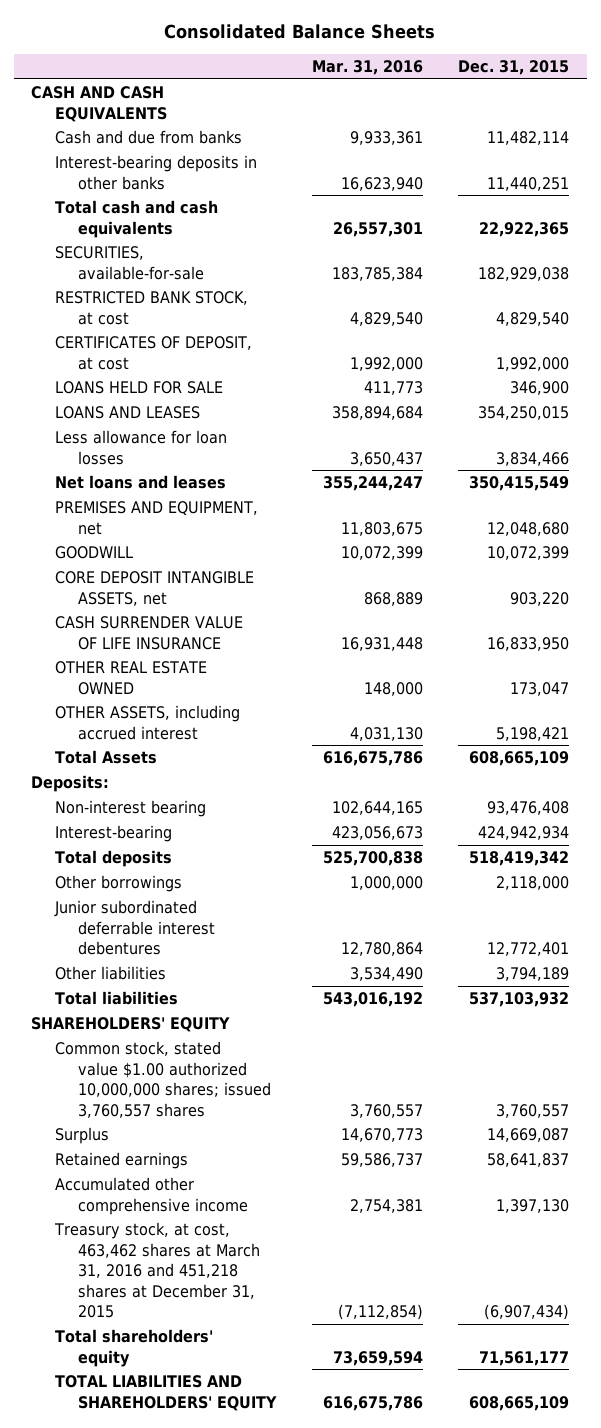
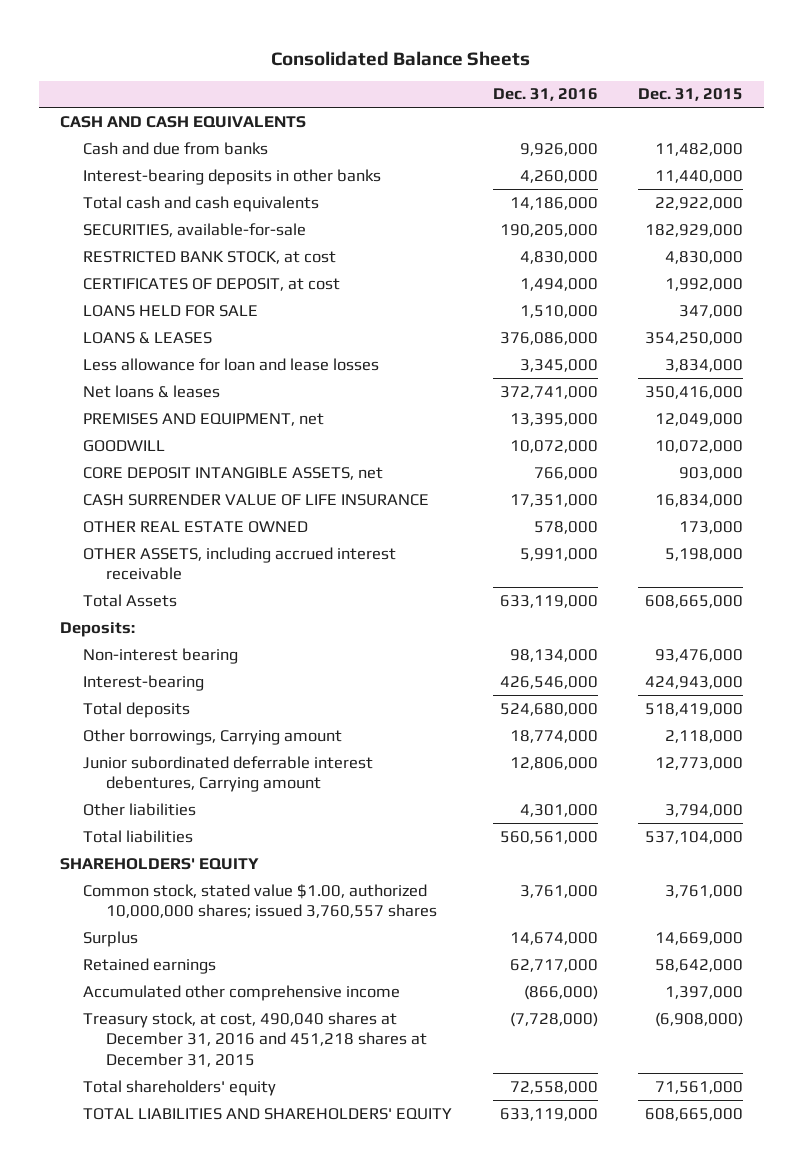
- | Mar. 31, 2016 | Dec. 31, 2015
+ | Dec. 31, 2016 | Dec. 31, 2015
- Cash and due from banks | 9,933,361 | 11,482,114
- Interest-bearing deposits in other banks | 16,623,940 | 11,440,251
- Total cash and cash equivalents | 26,557,301 | 22,922,365
- SECURITIES, available-for-sale | 183,785,384 | 182,929,038
- RESTRICTED BANK STOCK, at cost | 4,829,540 | 4,829,540
+ Cash and due from banks | 9,926,000 | 11,482,000
+ Interest-bearing deposits in other banks | 4,260,000 | 11,440,000
+ Total cash and cash equivalents | 14,186,000 | 22,922,000
+ SECURITIES, available-for-sale | 190,205,000 | 182,929,000
+ RESTRICTED BANK STOCK, at cost | 4,830,000 | 4,830,000
- LOANS HELD FOR SALE | 411,773 | 346,900
- LOANS AND LEASES | 358,894,684 | 354,250,015
- Less allowance for loan losses | 3,650,437 | 3,834,466
- Net loans and leases | 355,244,247 | 350,415,549
- PREMISES AND EQUIPMENT, net | 11,803,675 | 12,048,680
- GOODWILL | 10,072,399 | 10,072,399
- CORE DEPOSIT INTANGIBLE ASSETS, net | 868,889 | 903,220
- CASH SURRENDER VALUE OF LIFE INSURANCE | 16,931,448 | 16,833,950
- OTHER REAL ESTATE OWNED | 148,000 | 173,047
- OTHER ASSETS, including accrued interest | 4,031,130 | 5,198,421
- Total Assets | 616,675,786 | 608,665,109
+ LOANS HELD FOR SALE | 1,510,000 | 347,000
+ LOANS & LEASES | 376,086,000 | 354,250,000
+ Less allowance for loan and lease losses | 3,345,000 | 3,834,000
+ Net loans & leases | 372,741,000 | 350,416,000
+ PREMISES AND EQUIPMENT, net | 13,395,000 | 12,049,000
+ GOODWILL | 10,072,000 | 10,072,000
+ CORE DEPOSIT INTANGIBLE ASSETS, net | 766,000 | 903,000
+ CASH SURRENDER VALUE OF LIFE INSURANCE | 17,351,000 | 16,834,000
+ OTHER REAL ESTATE OWNED | 578,000 | 173,000
+ OTHER ASSETS, including accrued interest receivable | 5,991,000 | 5,198,000
+ Total Assets | 633,119,000 | 608,665,000
- Non-interest bearing | 102,644,165 | 93,476,408
- Interest-bearing | 423,056,673 | 424,942,934
- Total deposits | 525,700,838 | 518,419,342
- Other borrowings | 1,000,000 | 2,118,000
- Junior subordinated deferrable interest debentures | 12,780,864 | 12,772,401
- Other liabilities | 3,534,490 | 3,794,189
- Total liabilities | 543,016,192 | 537,103,932
+ Non-interest bearing | 98,134,000 | 93,476,000
+ Interest-bearing | 426,546,000 | 424,943,000
+ Total deposits | 524,680,000 | 518,419,000
+ Other borrowings, Carrying amount | 18,774,000 | 2,118,000
+ Junior subordinated deferrable interest debentures, Carrying amount | 12,806,000 | 12,773,000
+ Other liabilities | 4,301,000 | 3,794,000
+ Total liabilities | 560,561,000 | 537,104,000
- Common stock, stated value $1.00 authorized 10,000,000 shares; issued 3,760,557 shares | 3,760,557 | 3,760,557
- Surplus | 14,670,773 | 14,669,087
- Retained earnings | 59,586,737 | 58,641,837
- Accumulated other comprehensive income | 2,754,381 | 1,397,130
- Treasury stock, at cost, 463,462 shares at March 31, 2016 and 451,218 shares at December 31, 2015 | (7,112,854) | (6,907,434)
- Total shareholders' equity | 73,659,594 | 71,561,177
- TOTAL LIABILITIES AND SHAREHOLDERS' EQUITY | 616,675,786 | 608,665,109
+ Common stock, stated value $1.00, authorized 10,000,000 shares; issued 3,760,557 shares | 3,761,000 | 3,761,000
+ Surplus | 14,674,000 | 14,669,000
+ Retained earnings | 62,717,000 | 58,642,000
+ Accumulated other comprehensive income | (866,000) | 1,397,000
+ Treasury stock, at cost, 490,040 shares at December 31, 2016 and 451,218 shares at December 31, 2015 | (7,728,000) | (6,908,000)
+ Total shareholders' equity | 72,558,000 | 71,561,000
+ TOTAL LIABILITIES AND SHAREHOLDERS' EQUITY | 633,119,000 | 608,665,000

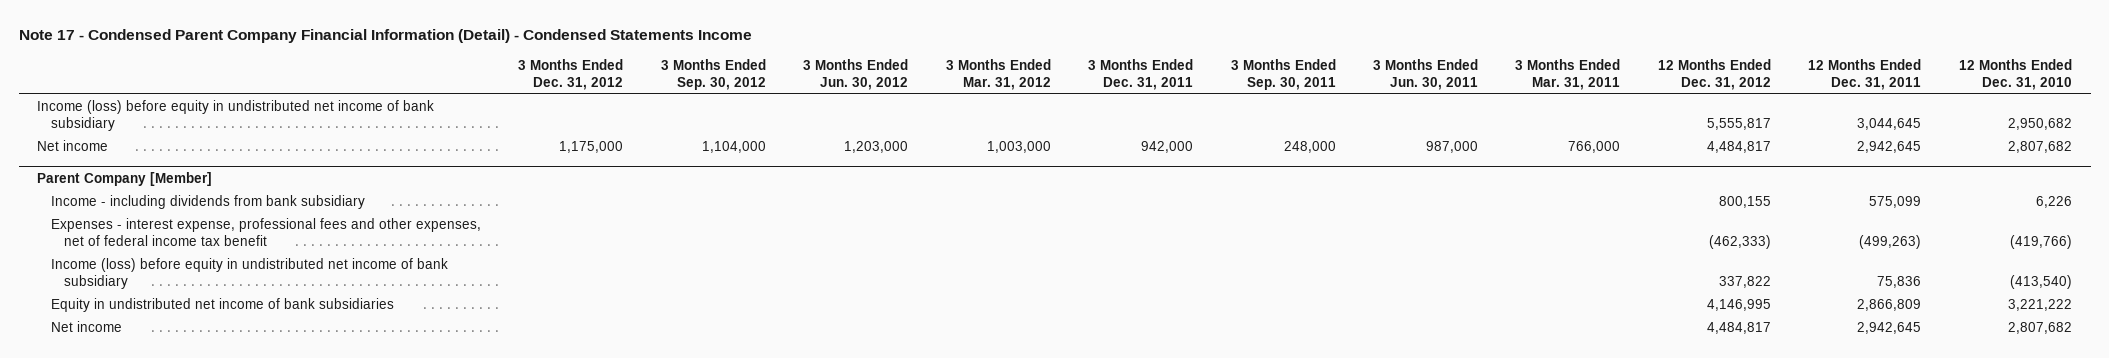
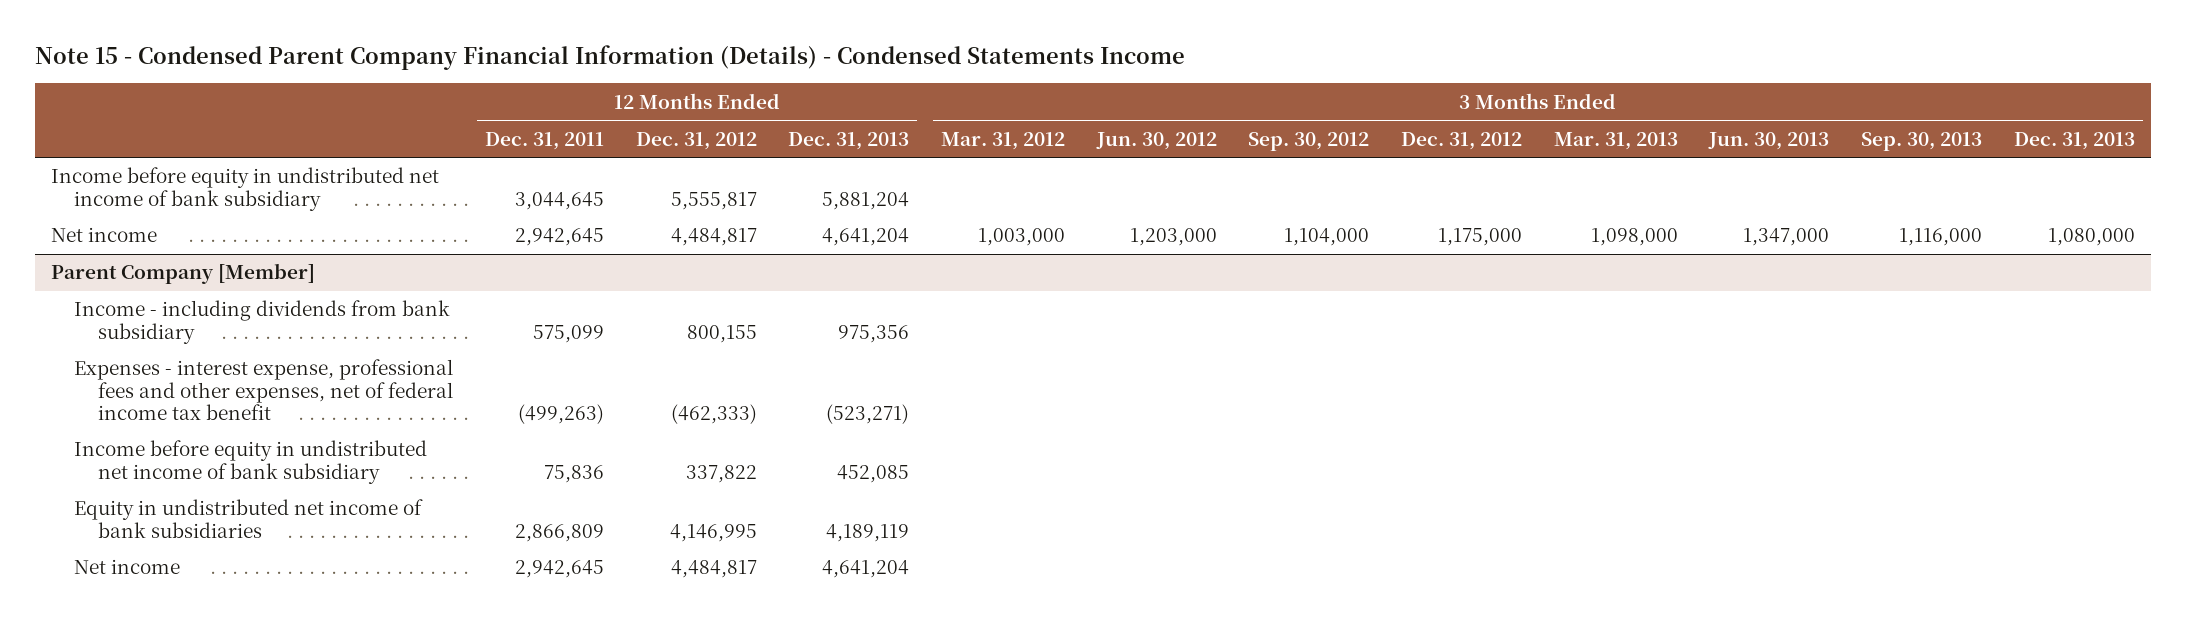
- Note 17 - Condensed Parent Company Financial Information (Detail) - Condensed Statements Income
+ Note 15 - Condensed Parent Company Financial Information (Details) - Condensed Statements Income
- | 3 Months Ended Dec. 31, 2012 | 3 Months Ended Sep. 30, 2012 | 3 Months Ended Jun. 30, 2012 | 3 Months Ended Mar. 31, 2012 | 3 Months Ended Dec. 31, 2011 | 3 Months Ended Sep. 30, 2011 | 3 Months Ended Jun. 30, 2011 | 3 Months Ended Mar. 31, 2011 | 12 Months Ended Dec. 31, 2012 | 12 Months Ended Dec. 31, 2011 | 12 Months Ended Dec. 31, 2010
+ | 12 Months Ended Dec. 31, 2011 | 12 Months Ended Dec. 31, 2012 | 12 Months Ended Dec. 31, 2013 | 3 Months Ended Mar. 31, 2012 | 3 Months Ended Jun. 30, 2012 | 3 Months Ended Sep. 30, 2012 | 3 Months Ended Dec. 31, 2012 | 3 Months Ended Mar. 31, 2013 | 3 Months Ended Jun. 30, 2013 | 3 Months Ended Sep. 30, 2013 | 3 Months Ended Dec. 31, 2013
- Income (loss) before equity in undistributed net income of bank subsidiary | | | | | | | | | 5,555,817 | 3,044,645 | 2,950,682
+ Income before equity in undistributed net income of bank subsidiary | 3,044,645 | 5,555,817 | 5,881,204 | | | | | | | |
@ Parent Company [Member]
- Income (loss) before equity in undistributed net income of bank subsidiary | | | | | | | | | 337,822 | 75,836 | (413,540)
+ Income before equity in undistributed net income of bank subsidiary | 75,836 | 337,822 | 452,085 | | | | | | | |

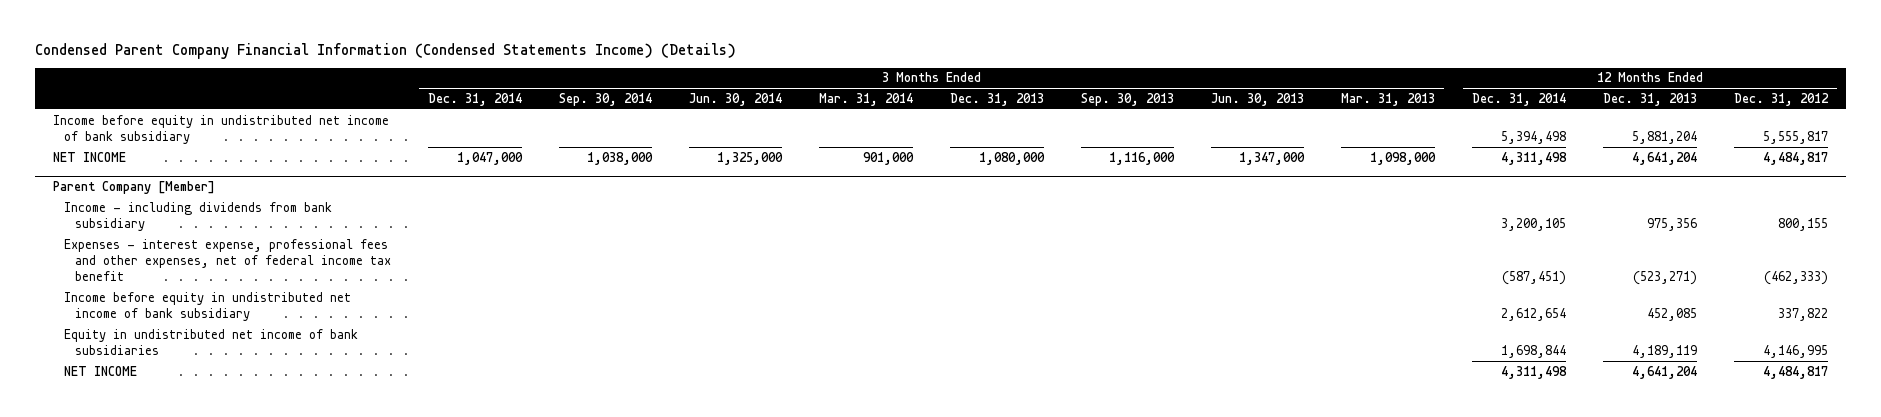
- Note 15 - Condensed Parent Company Financial Information (Details) - Condensed Statements Income
+ Condensed Parent Company Financial Information (Condensed Statements Income) (Details)
- | 12 Months Ended Dec. 31, 2011 | 12 Months Ended Dec. 31, 2012 | 12 Months Ended Dec. 31, 2013 | 3 Months Ended Mar. 31, 2012 | 3 Months Ended Jun. 30, 2012 | 3 Months Ended Sep. 30, 2012 | 3 Months Ended Dec. 31, 2012 | 3 Months Ended Mar. 31, 2013 | 3 Months Ended Jun. 30, 2013 | 3 Months Ended Sep. 30, 2013 | 3 Months Ended Dec. 31, 2013
+ | 3 Months Ended Dec. 31, 2014 | 3 Months Ended Sep. 30, 2014 | 3 Months Ended Jun. 30, 2014 | 3 Months Ended Mar. 31, 2014 | 3 Months Ended Dec. 31, 2013 | 3 Months Ended Sep. 30, 2013 | 3 Months Ended Jun. 30, 2013 | 3 Months Ended Mar. 31, 2013 | 12 Months Ended Dec. 31, 2014 | 12 Months Ended Dec. 31, 2013 | 12 Months Ended Dec. 31, 2012
- Net income | 2,942,645 | 4,484,817 | 4,641,204 | 1,003,000 | 1,203,000 | 1,104,000 | 1,175,000 | 1,098,000 | 1,347,000 | 1,116,000 | 1,080,000
+ NET INCOME | 1,047,000 | 1,038,000 | 1,325,000 | 901,000 | 1,080,000 | 1,116,000 | 1,347,000 | 1,098,000 | 4,311,498 | 4,641,204 | 4,484,817
@ Parent Company [Member]
- Net income | 2,942,645 | 4,484,817 | 4,641,204 | | | | | | | |
+ NET INCOME | | | | | | | | | 4,311,498 | 4,641,204 | 4,484,817

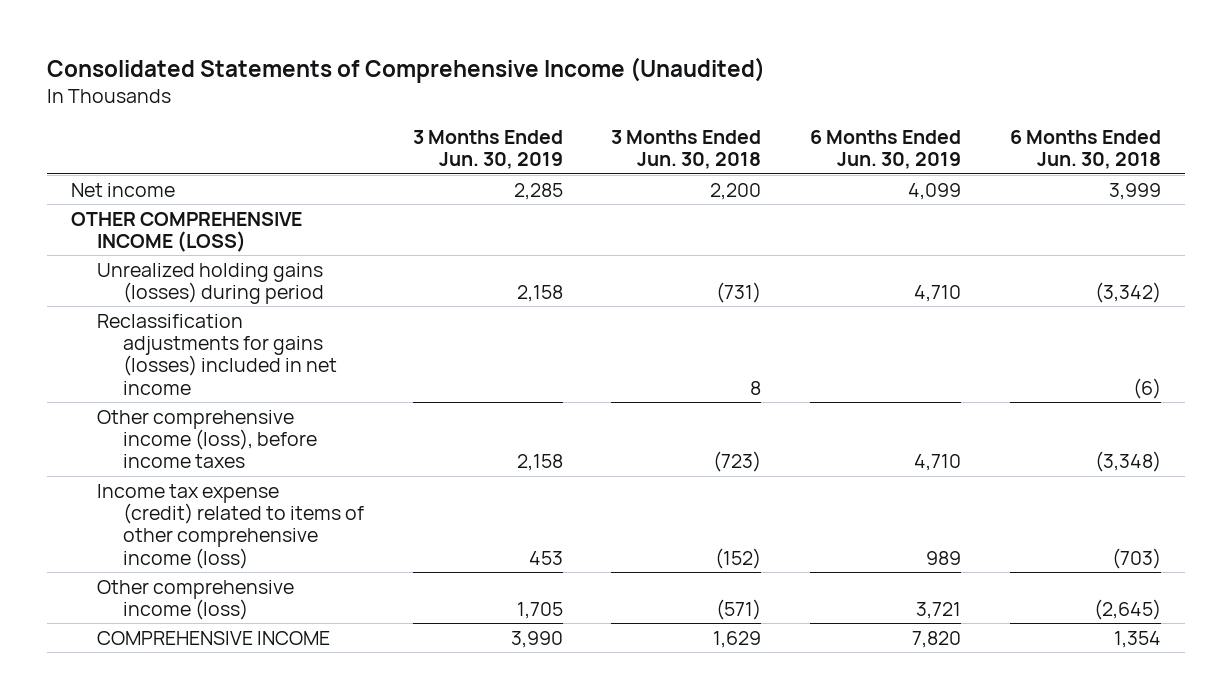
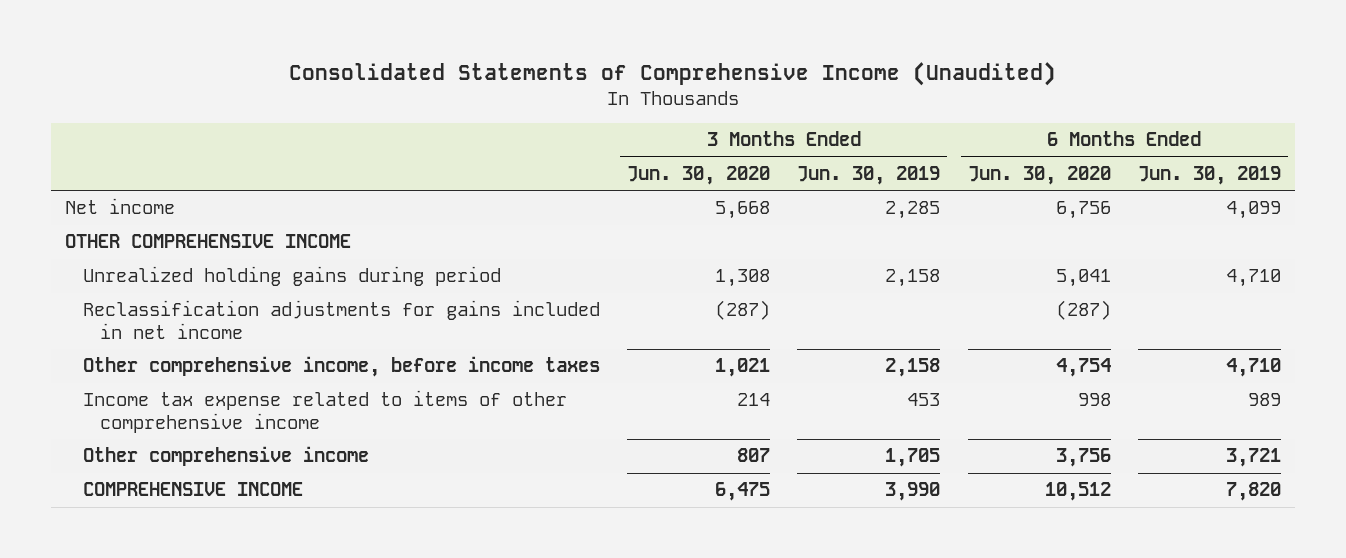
- | 3 Months Ended Jun. 30, 2019 | 3 Months Ended Jun. 30, 2018 | 6 Months Ended Jun. 30, 2019 | 6 Months Ended Jun. 30, 2018
+ | 3 Months Ended Jun. 30, 2020 | 3 Months Ended Jun. 30, 2019 | 6 Months Ended Jun. 30, 2020 | 6 Months Ended Jun. 30, 2019
- OTHER COMPREHENSIVE INCOME (LOSS)
- Unrealized holding gains (losses) during period | 2,158 | (731) | 4,710 | (3,342)
- Reclassification adjustments for gains (losses) included in net income | | 8 | | (6)
- Other comprehensive income (loss), before income taxes | 2,158 | (723) | 4,710 | (3,348)
- Income tax expense (credit) related to items of other comprehensive income (loss) | 453 | (152) | 989 | (703)
- Other comprehensive income (loss) | 1,705 | (571) | 3,721 | (2,645)
+ OTHER COMPREHENSIVE INCOME
+ Unrealized holding gains during period | 1,308 | 2,158 | 5,041 | 4,710
+ Reclassification adjustments for gains included in net income | (287) | | (287) |
+ Other comprehensive income, before income taxes | 1,021 | 2,158 | 4,754 | 4,710
+ Income tax expense related to items of other comprehensive income | 214 | 453 | 998 | 989
+ Other comprehensive income | 807 | 1,705 | 3,756 | 3,721

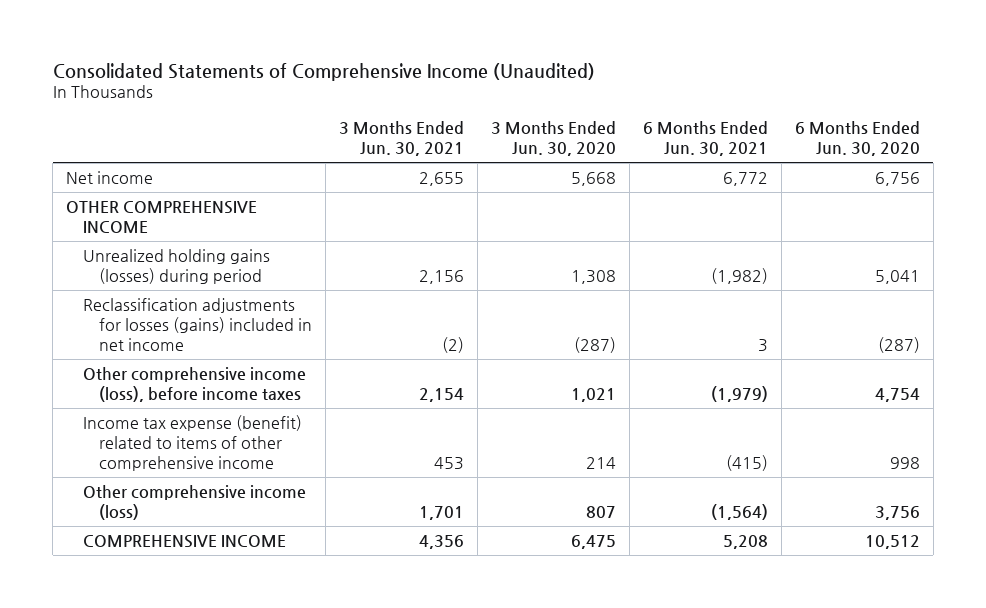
- | 3 Months Ended Jun. 30, 2020 | 3 Months Ended Jun. 30, 2019 | 6 Months Ended Jun. 30, 2020 | 6 Months Ended Jun. 30, 2019
+ | 3 Months Ended Jun. 30, 2021 | 3 Months Ended Jun. 30, 2020 | 6 Months Ended Jun. 30, 2021 | 6 Months Ended Jun. 30, 2020
- Unrealized holding gains during period | 1,308 | 2,158 | 5,041 | 4,710
- Reclassification adjustments for gains included in net income | (287) | | (287) |
- Other comprehensive income, before income taxes | 1,021 | 2,158 | 4,754 | 4,710
- Income tax expense related to items of other comprehensive income | 214 | 453 | 998 | 989
- Other comprehensive income | 807 | 1,705 | 3,756 | 3,721
+ Unrealized holding gains (losses) during period | 2,156 | 1,308 | (1,982) | 5,041
+ Reclassification adjustments for losses (gains) included in net income | (2) | (287) | 3 | (287)
+ Other comprehensive income (loss), before income taxes | 2,154 | 1,021 | (1,979) | 4,754
+ Income tax expense (benefit) related to items of other comprehensive income | 453 | 214 | (415) | 998
+ Other comprehensive income (loss) | 1,701 | 807 | (1,564) | 3,756

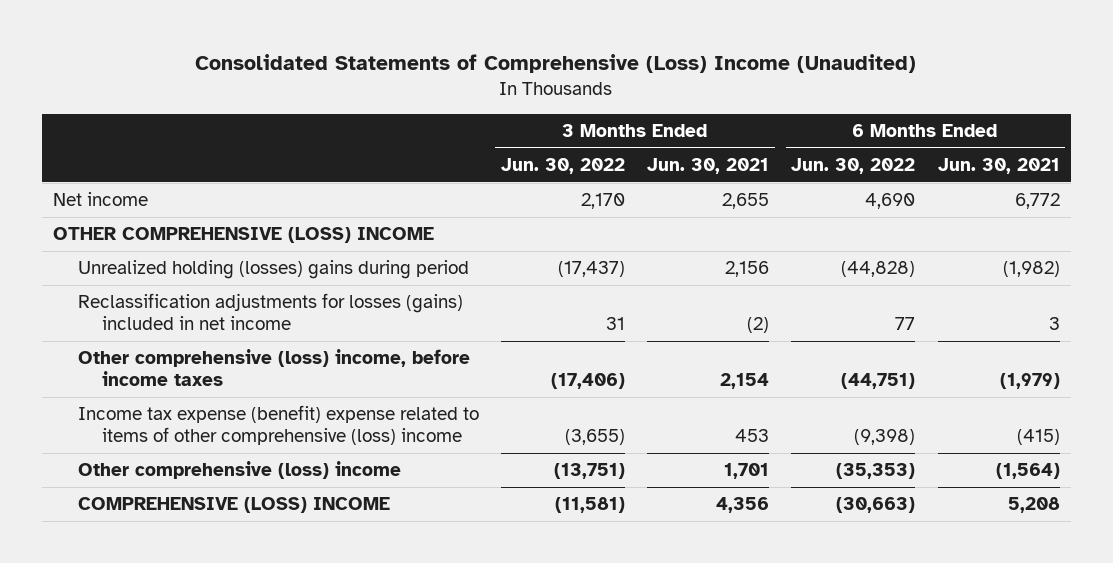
- Consolidated Statements of Comprehensive Income (Unaudited)
+ Consolidated Statements of Comprehensive (Loss) Income (Unaudited)
- | 3 Months Ended Jun. 30, 2021 | 3 Months Ended Jun. 30, 2020 | 6 Months Ended Jun. 30, 2021 | 6 Months Ended Jun. 30, 2020
+ | 3 Months Ended Jun. 30, 2022 | 3 Months Ended Jun. 30, 2021 | 6 Months Ended Jun. 30, 2022 | 6 Months Ended Jun. 30, 2021
- OTHER COMPREHENSIVE INCOME
- Unrealized holding gains (losses) during period | 2,156 | 1,308 | (1,982) | 5,041
+ OTHER COMPREHENSIVE (LOSS) INCOME
+ Unrealized holding (losses) gains during period | (17,437) | 2,156 | (44,828) | (1,982)
- Other comprehensive income (loss), before income taxes | 2,154 | 1,021 | (1,979) | 4,754
- Income tax expense (benefit) related to items of other comprehensive income | 453 | 214 | (415) | 998
- Other comprehensive income (loss) | 1,701 | 807 | (1,564) | 3,756
- COMPREHENSIVE INCOME | 4,356 | 6,475 | 5,208 | 10,512
+ Other comprehensive (loss) income, before income taxes | (17,406) | 2,154 | (44,751) | (1,979)
+ Income tax expense (benefit) expense related to items of other comprehensive (loss) income | (3,655) | 453 | (9,398) | (415)
+ Other comprehensive (loss) income | (13,751) | 1,701 | (35,353) | (1,564)
+ COMPREHENSIVE (LOSS) INCOME | (11,581) | 4,356 | (30,663) | 5,208

